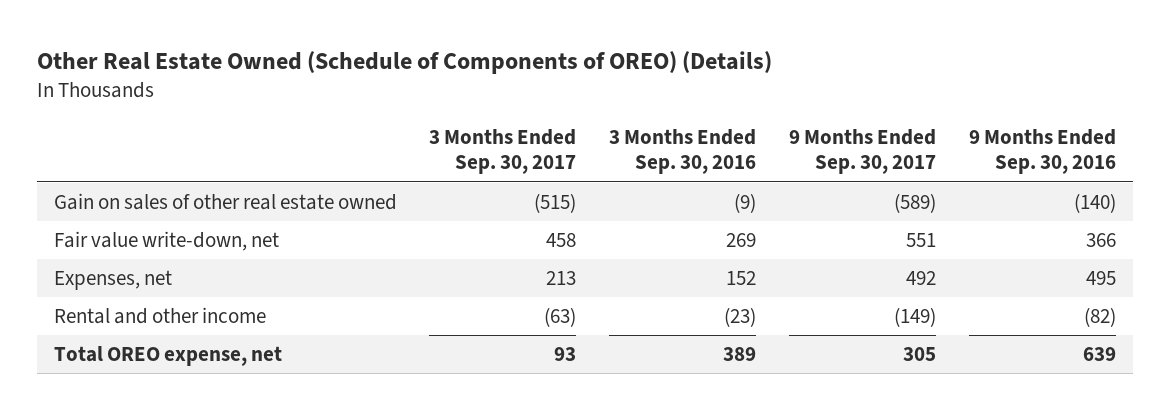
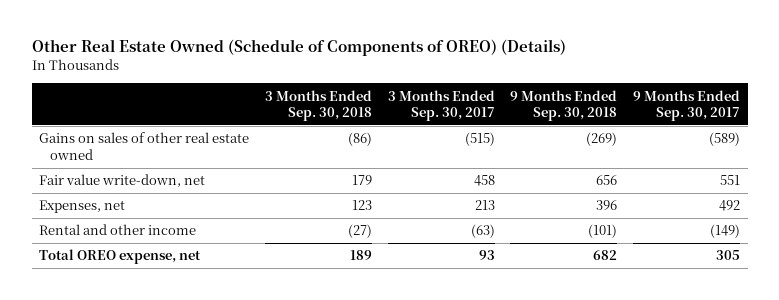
- | 3 Months Ended Sep. 30, 2017 | 3 Months Ended Sep. 30, 2016 | 9 Months Ended Sep. 30, 2017 | 9 Months Ended Sep. 30, 2016
+ | 3 Months Ended Sep. 30, 2018 | 3 Months Ended Sep. 30, 2017 | 9 Months Ended Sep. 30, 2018 | 9 Months Ended Sep. 30, 2017
- Gain on sales of other real estate owned | (515) | (9) | (589) | (140)
+ Gains on sales of other real estate owned | (86) | (515) | (269) | (589)

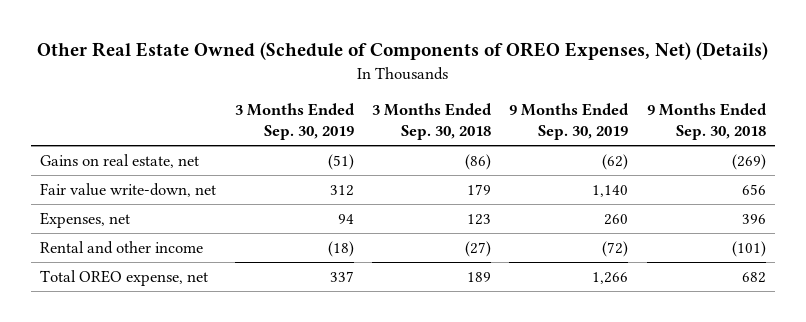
- Other Real Estate Owned (Schedule of Components of OREO) (Details)
+ Other Real Estate Owned (Schedule of Components of OREO Expenses, Net) (Details)
- | 3 Months Ended Sep. 30, 2018 | 3 Months Ended Sep. 30, 2017 | 9 Months Ended Sep. 30, 2018 | 9 Months Ended Sep. 30, 2017
+ | 3 Months Ended Sep. 30, 2019 | 3 Months Ended Sep. 30, 2018 | 9 Months Ended Sep. 30, 2019 | 9 Months Ended Sep. 30, 2018
- Gains on sales of other real estate owned | (86) | (515) | (269) | (589)
+ Gains on real estate, net | (51) | (86) | (62) | (269)

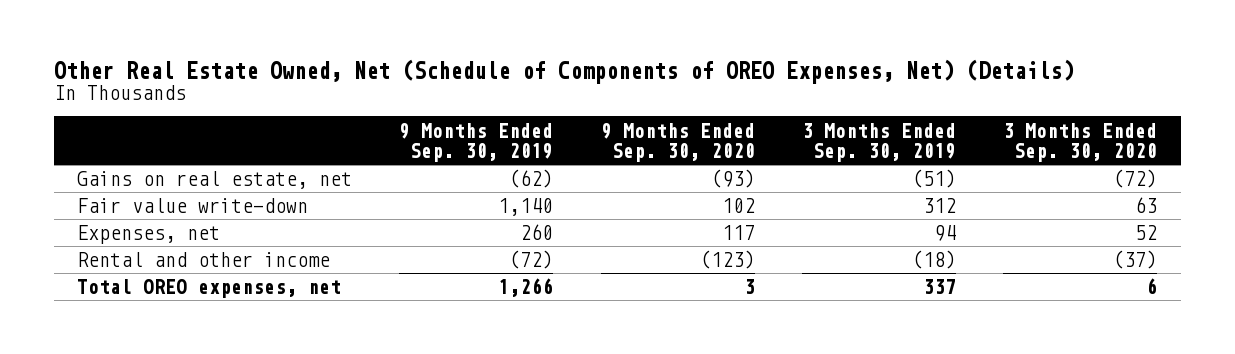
- Other Real Estate Owned (Schedule of Components of OREO Expenses, Net) (Details)
+ Other Real Estate Owned, Net (Schedule of Components of OREO Expenses, Net) (Details)
- | 3 Months Ended Sep. 30, 2019 | 3 Months Ended Sep. 30, 2018 | 9 Months Ended Sep. 30, 2019 | 9 Months Ended Sep. 30, 2018
+ | 9 Months Ended Sep. 30, 2019 | 9 Months Ended Sep. 30, 2020 | 3 Months Ended Sep. 30, 2019 | 3 Months Ended Sep. 30, 2020
- Fair value write-down, net | 312 | 179 | 1,140 | 656
+ Fair value write-down | 1,140 | 102 | 312 | 63
- Total OREO expense, net | 337 | 189 | 1,266 | 682
+ Total OREO expenses, net | 1,266 | 3 | 337 | 6

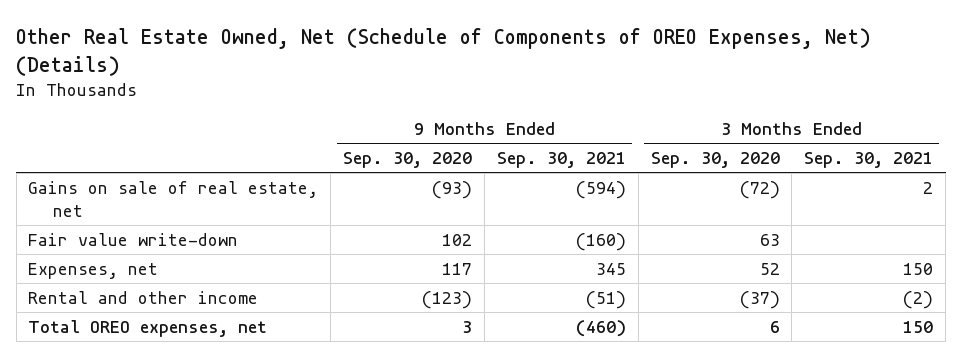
- | 9 Months Ended Sep. 30, 2019 | 9 Months Ended Sep. 30, 2020 | 3 Months Ended Sep. 30, 2019 | 3 Months Ended Sep. 30, 2020
+ | 9 Months Ended Sep. 30, 2020 | 9 Months Ended Sep. 30, 2021 | 3 Months Ended Sep. 30, 2020 | 3 Months Ended Sep. 30, 2021
- Gains on real estate, net | (62) | (93) | (51) | (72)
+ Gains on sale of real estate, net | (93) | (594) | (72) | 2

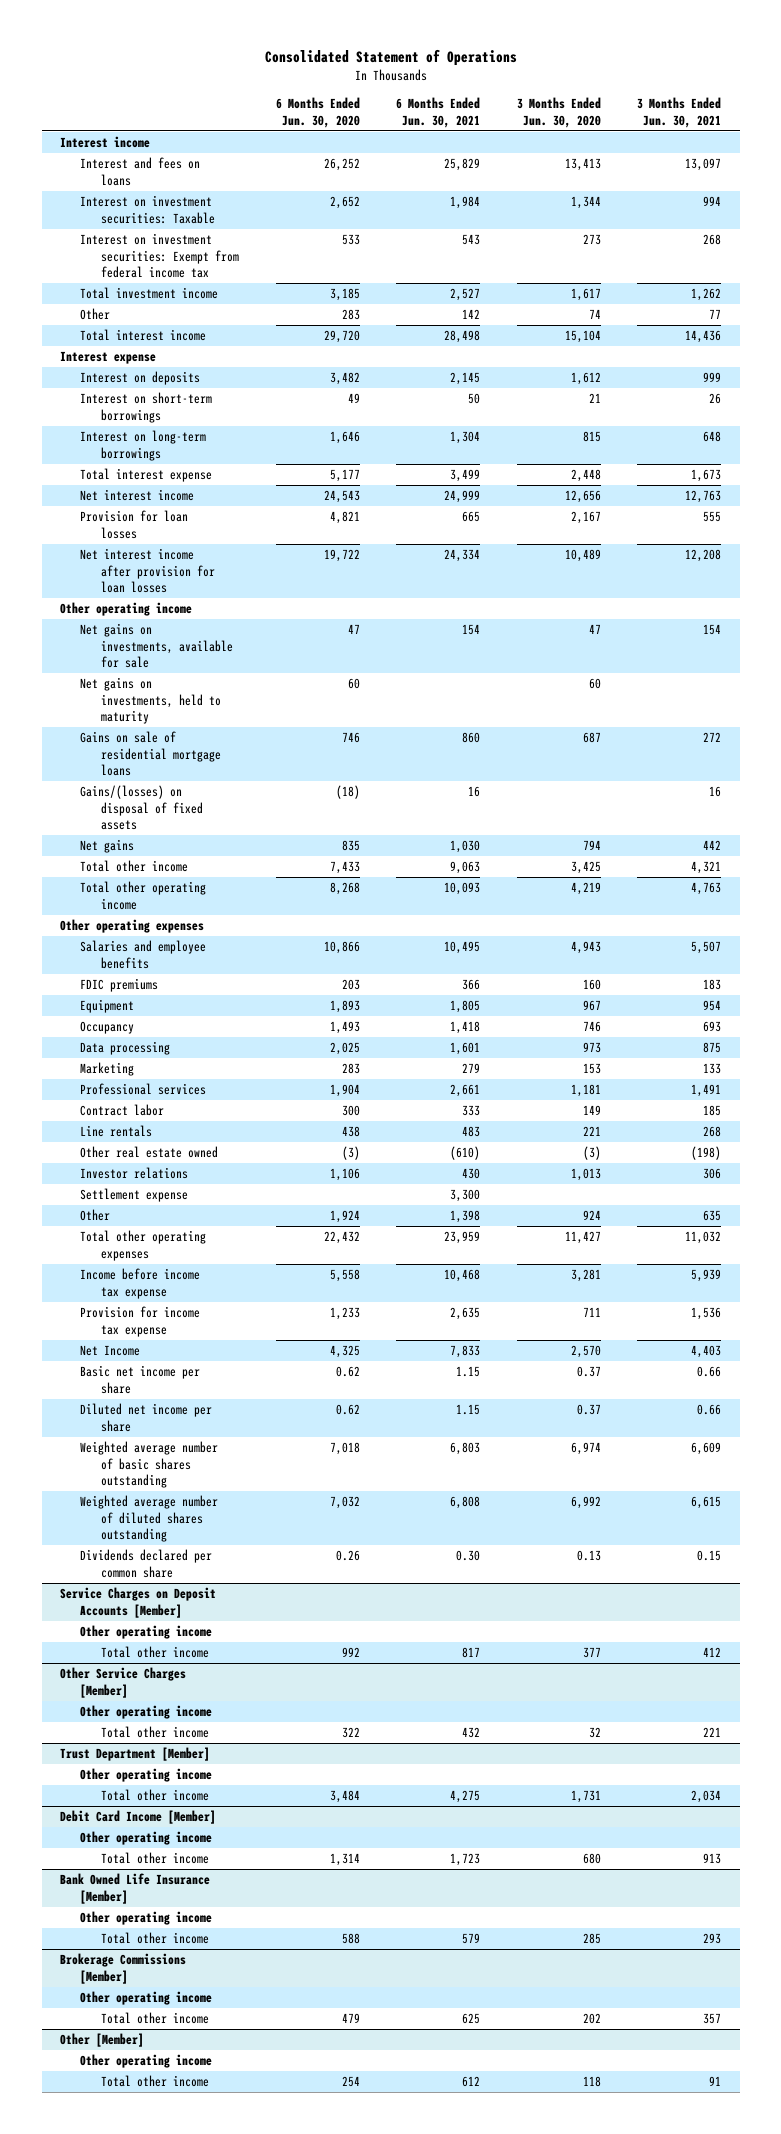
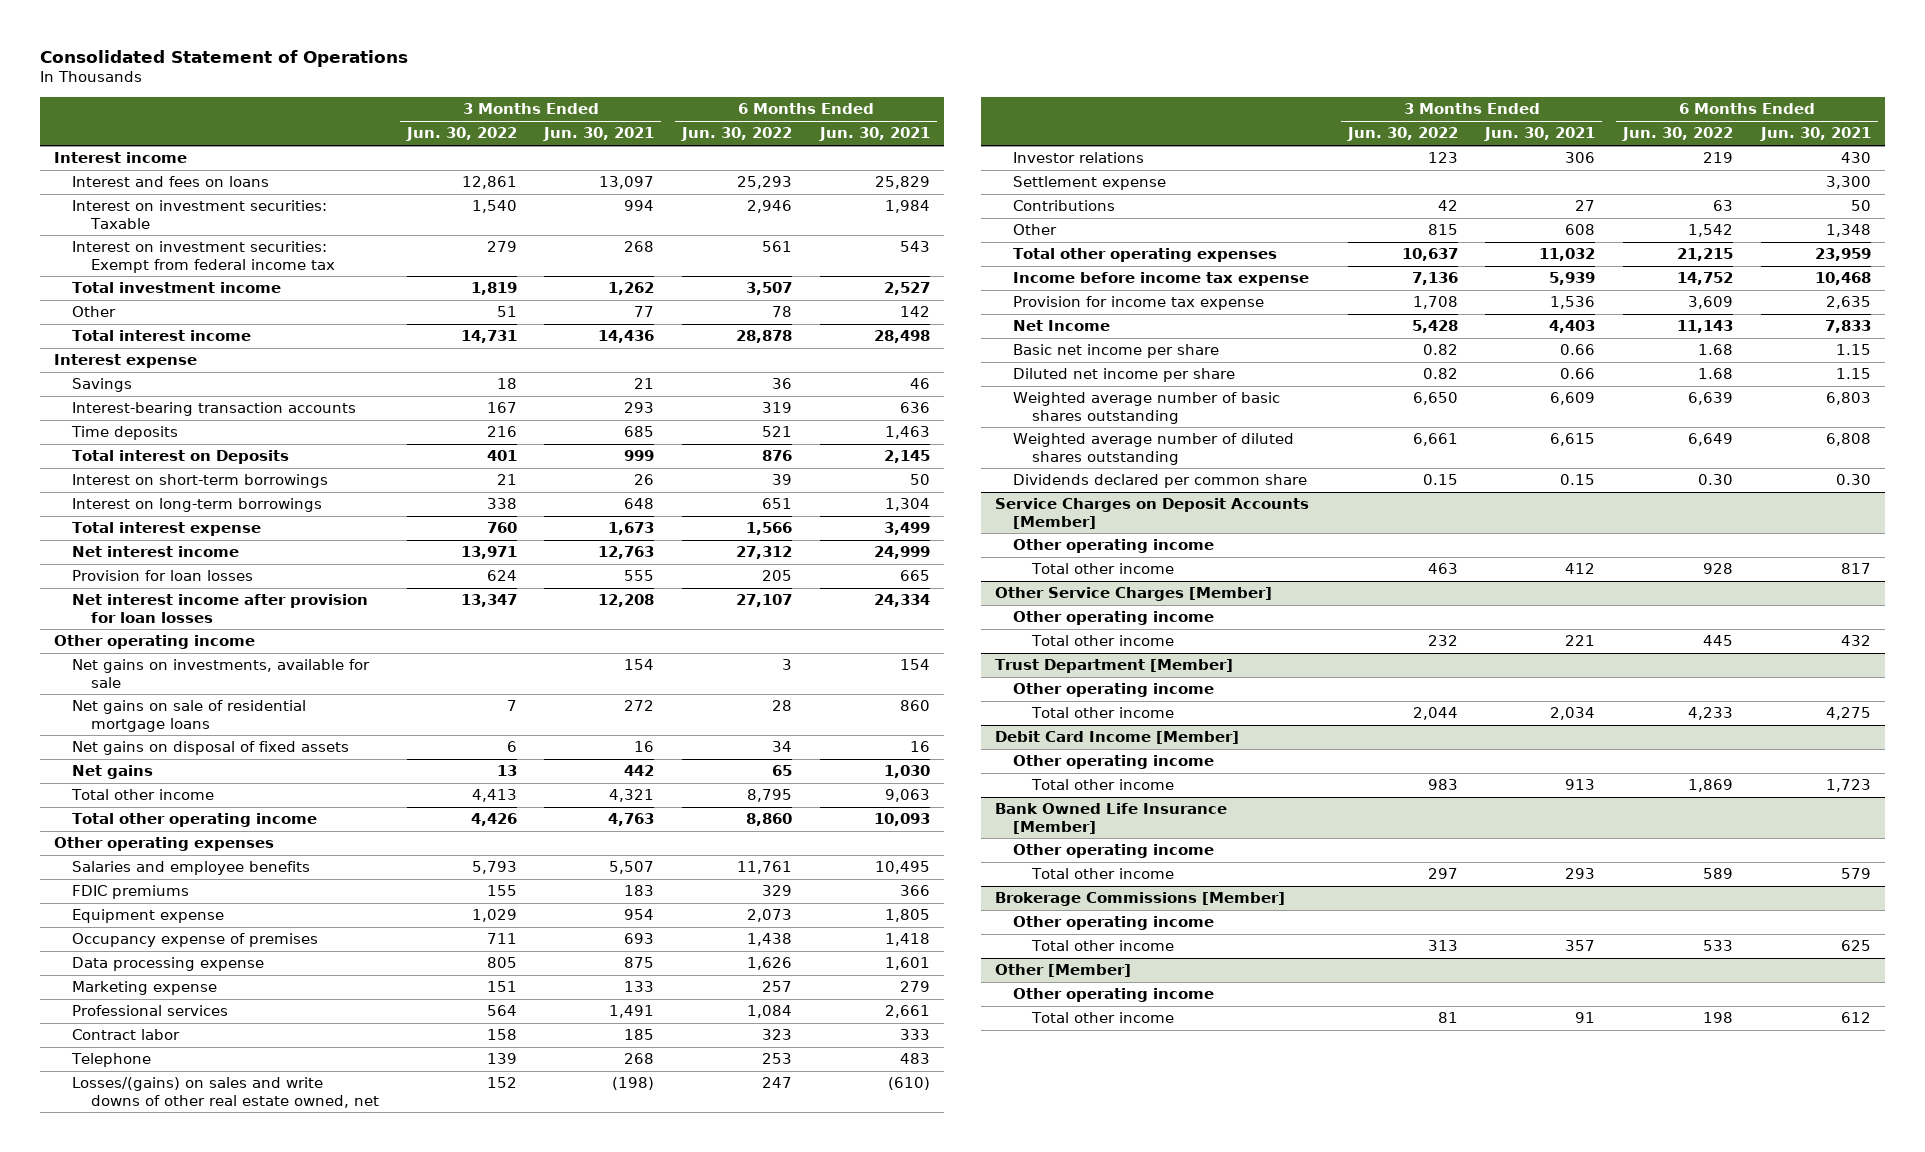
- | 6 Months Ended Jun. 30, 2020 | 6 Months Ended Jun. 30, 2021 | 3 Months Ended Jun. 30, 2020 | 3 Months Ended Jun. 30, 2021
+ | 3 Months Ended Jun. 30, 2022 | 3 Months Ended Jun. 30, 2021 | 6 Months Ended Jun. 30, 2022 | 6 Months Ended Jun. 30, 2021
- Interest on deposits | 3,482 | 2,145 | 1,612 | 999
+ Savings | 18 | 21 | 36 | 46
+ Interest-bearing transaction accounts | 167 | 293 | 319 | 636
+ Time deposits | 216 | 685 | 521 | 1,463
+ Total interest on Deposits | 401 | 999 | 876 | 2,145
- Net gains on investments, held to maturity | 60 | | 60 |
- Gains on sale of residential mortgage loans | 746 | 860 | 687 | 272
- Gains/(losses) on disposal of fixed assets | (18) | 16 | | 16
+ Net gains on sale of residential mortgage loans | 7 | 272 | 28 | 860
+ Net gains on disposal of fixed assets | 6 | 16 | 34 | 16
- Equipment | 1,893 | 1,805 | 967 | 954
- Occupancy | 1,493 | 1,418 | 746 | 693
- Data processing | 2,025 | 1,601 | 973 | 875
- Marketing | 283 | 279 | 153 | 133
+ Equipment expense | 1,029 | 954 | 2,073 | 1,805
+ Occupancy expense of premises | 711 | 693 | 1,438 | 1,418
+ Data processing expense | 805 | 875 | 1,626 | 1,601
+ Marketing expense | 151 | 133 | 257 | 279
- Line rentals | 438 | 483 | 221 | 268
- Other real estate owned | (3) | (610) | (3) | (198)
+ Telephone | 139 | 268 | 253 | 483
+ Losses/(gains) on sales and write downs of other real estate owned, net | 152 | (198) | 247 | (610)
- Other | 1,924 | 1,398 | 924 | 635
+ Contributions | 42 | 27 | 63 | 50
+ Other | 815 | 608 | 1,542 | 1,348

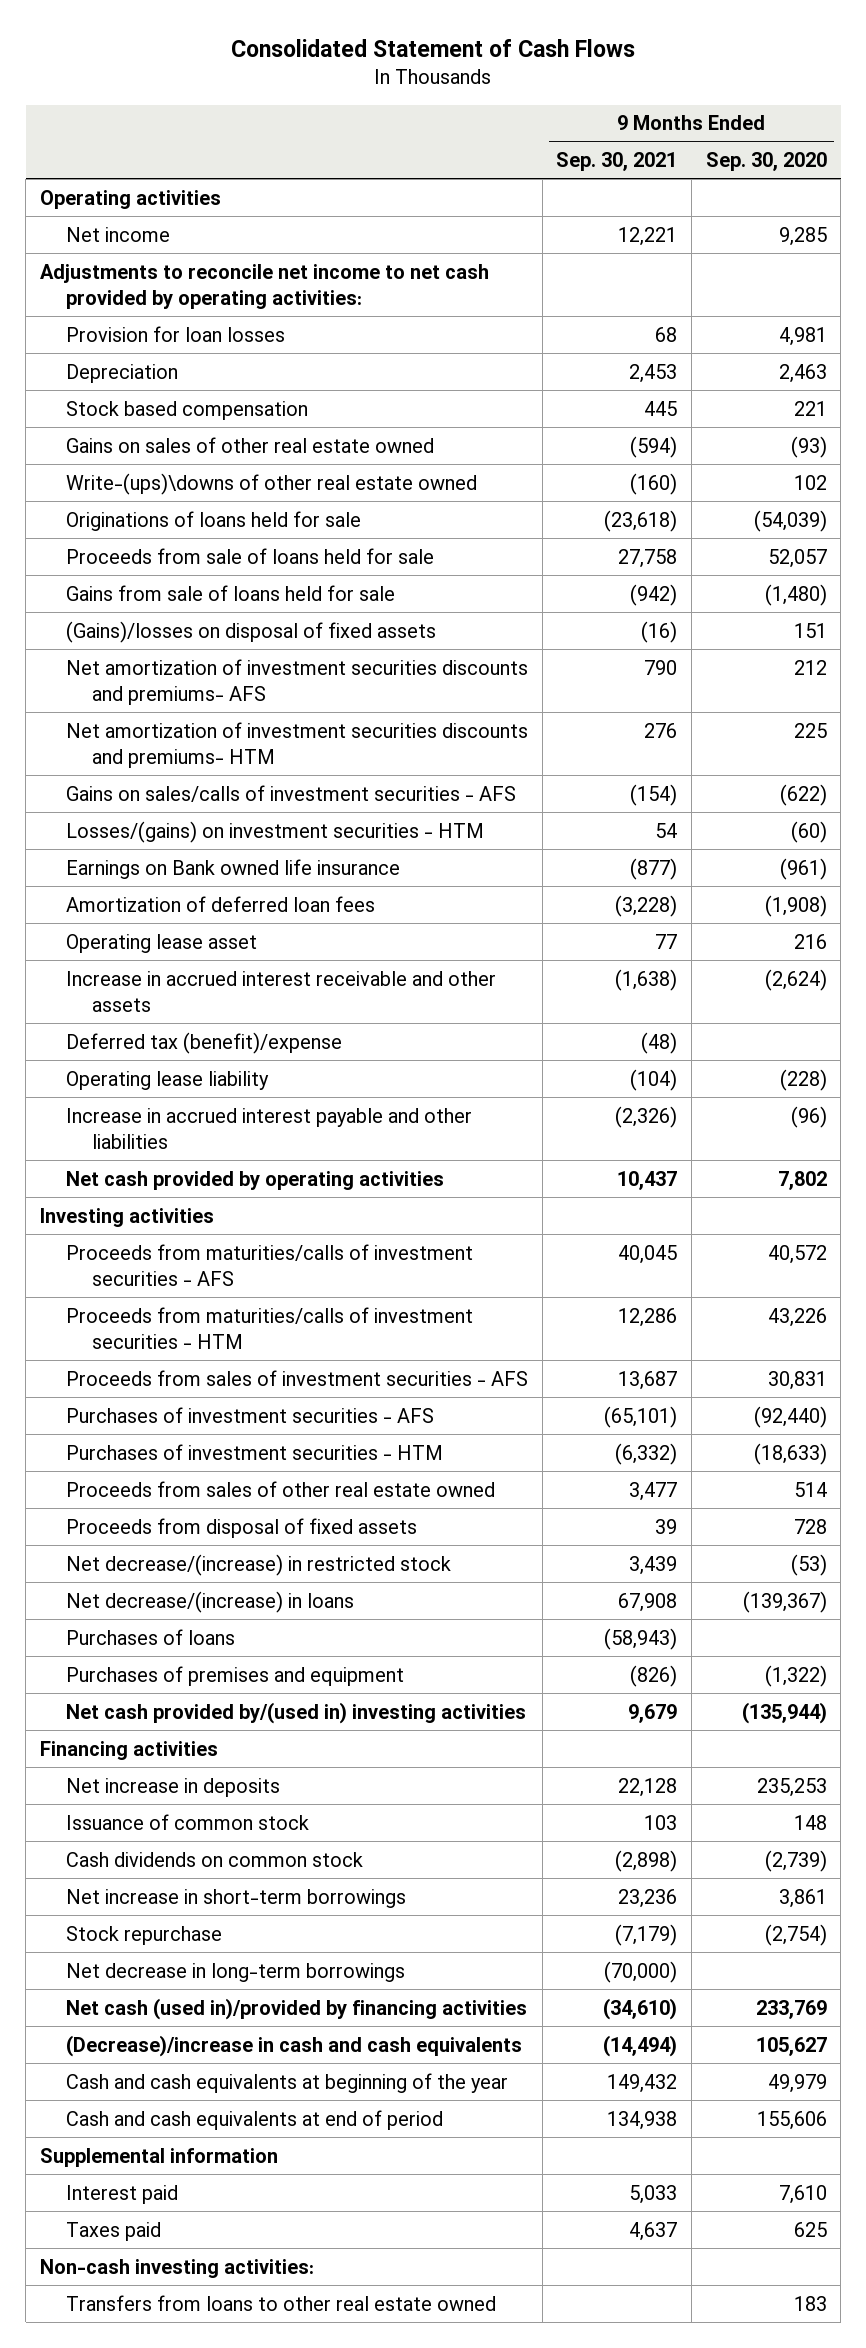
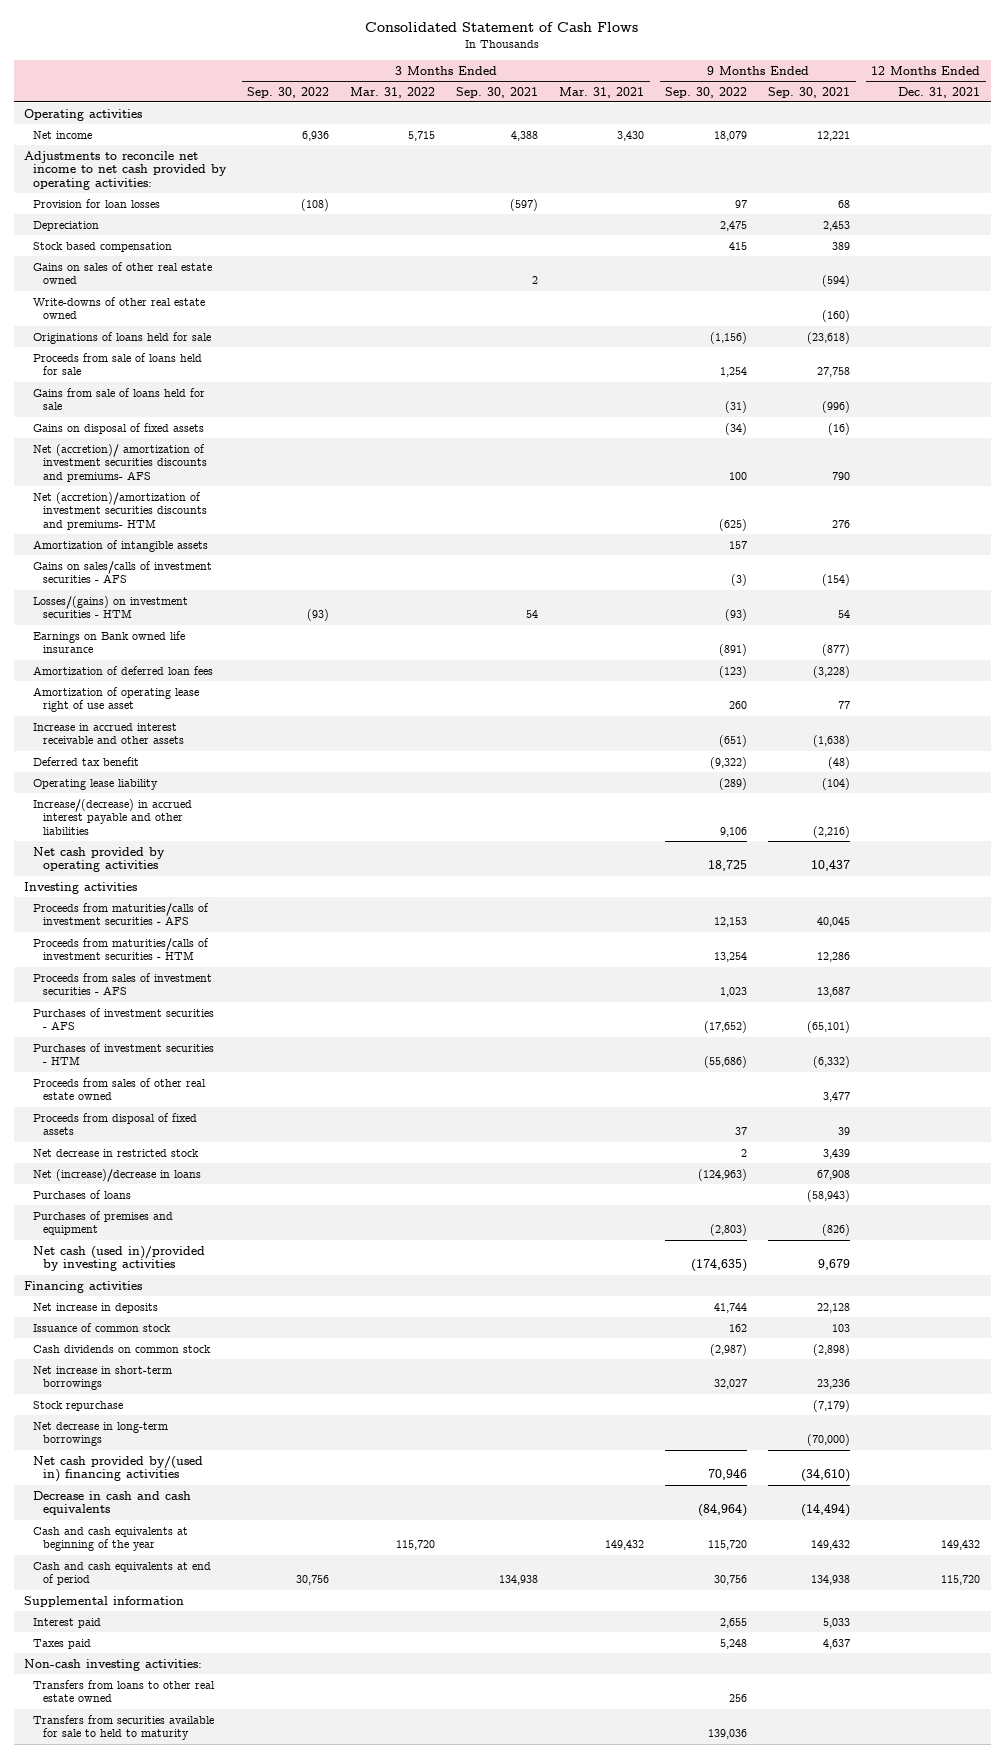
- | 9 Months Ended Sep. 30, 2021 | 9 Months Ended Sep. 30, 2020
+ | 3 Months Ended Sep. 30, 2022 | 3 Months Ended Mar. 31, 2022 | 3 Months Ended Sep. 30, 2021 | 3 Months Ended Mar. 31, 2021 | 9 Months Ended Sep. 30, 2022 | 9 Months Ended Sep. 30, 2021 | 12 Months Ended Dec. 31, 2021
- Stock based compensation | 445 | 221
+ Stock based compensation | | | | | 415 | 389 |
- Write-(ups)\downs of other real estate owned | (160) | 102
+ Write-downs of other real estate owned | | | | | | (160) |
- Gains from sale of loans held for sale | (942) | (1,480)
- (Gains)/losses on disposal of fixed assets | (16) | 151
- Net amortization of investment securities discounts and premiums- AFS | 790 | 212
- Net amortization of investment securities discounts and premiums- HTM | 276 | 225
+ Gains from sale of loans held for sale | | | | | (31) | (996) |
+ Gains on disposal of fixed assets | | | | | (34) | (16) |
+ Net (accretion)/ amortization of investment securities discounts and premiums- AFS | | | | | 100 | 790 |
+ Net (accretion)/amortization of investment securities discounts and premiums- HTM | | | | | (625) | 276 |
+ Amortization of intangible assets | | | | | 157 | |
- Operating lease asset | 77 | 216
+ Amortization of operating lease right of use asset | | | | | 260 | 77 |
- Deferred tax (benefit)/expense | (48) |
+ Deferred tax benefit | | | | | (9,322) | (48) |
- Increase in accrued interest payable and other liabilities | (2,326) | (96)
+ Increase/(decrease) in accrued interest payable and other liabilities | | | | | 9,106 | (2,216) |
- Net decrease/(increase) in restricted stock | 3,439 | (53)
- Net decrease/(increase) in loans | 67,908 | (139,367)
+ Net decrease in restricted stock | | | | | 2 | 3,439 |
+ Net (increase)/decrease in loans | | | | | (124,963) | 67,908 |
- Net cash provided by/(used in) investing activities | 9,679 | (135,944)
+ Net cash (used in)/provided by investing activities | | | | | (174,635) | 9,679 |
- Net cash (used in)/provided by financing activities | (34,610) | 233,769
- (Decrease)/increase in cash and cash equivalents | (14,494) | 105,627
+ Net cash provided by/(used in) financing activities | | | | | 70,946 | (34,610) |
+ Decrease in cash and cash equivalents | | | | | (84,964) | (14,494) |
+ Transfers from securities available for sale to held to maturity | | | | | 139,036 | |

